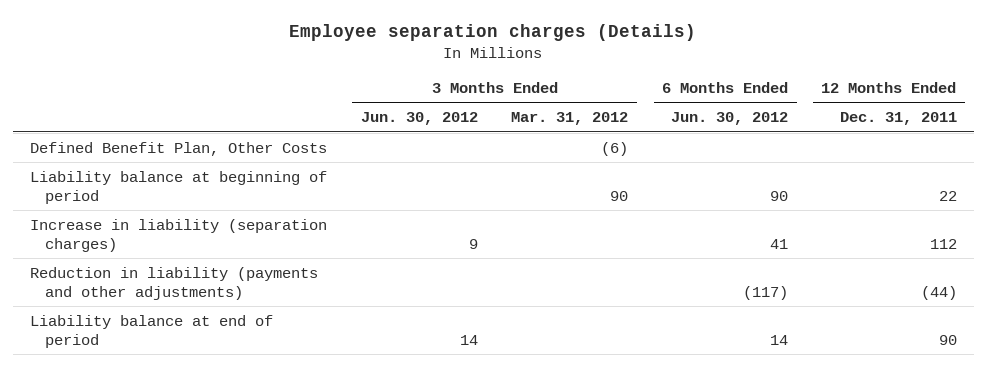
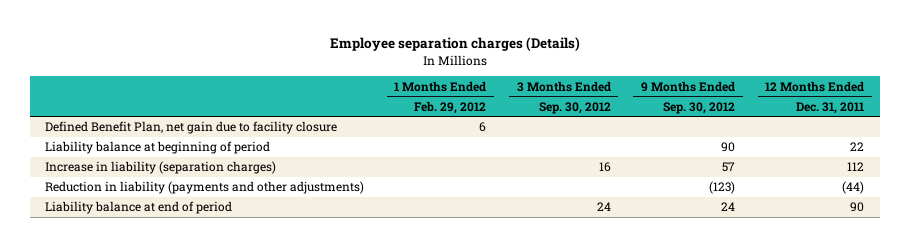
- | 3 Months Ended Jun. 30, 2012 | 3 Months Ended Mar. 31, 2012 | 6 Months Ended Jun. 30, 2012 | 12 Months Ended Dec. 31, 2011
+ | 1 Months Ended Feb. 29, 2012 | 3 Months Ended Sep. 30, 2012 | 9 Months Ended Sep. 30, 2012 | 12 Months Ended Dec. 31, 2011
- Defined Benefit Plan, Other Costs | | (6) | |
+ Defined Benefit Plan, net gain due to facility closure | 6 | | |

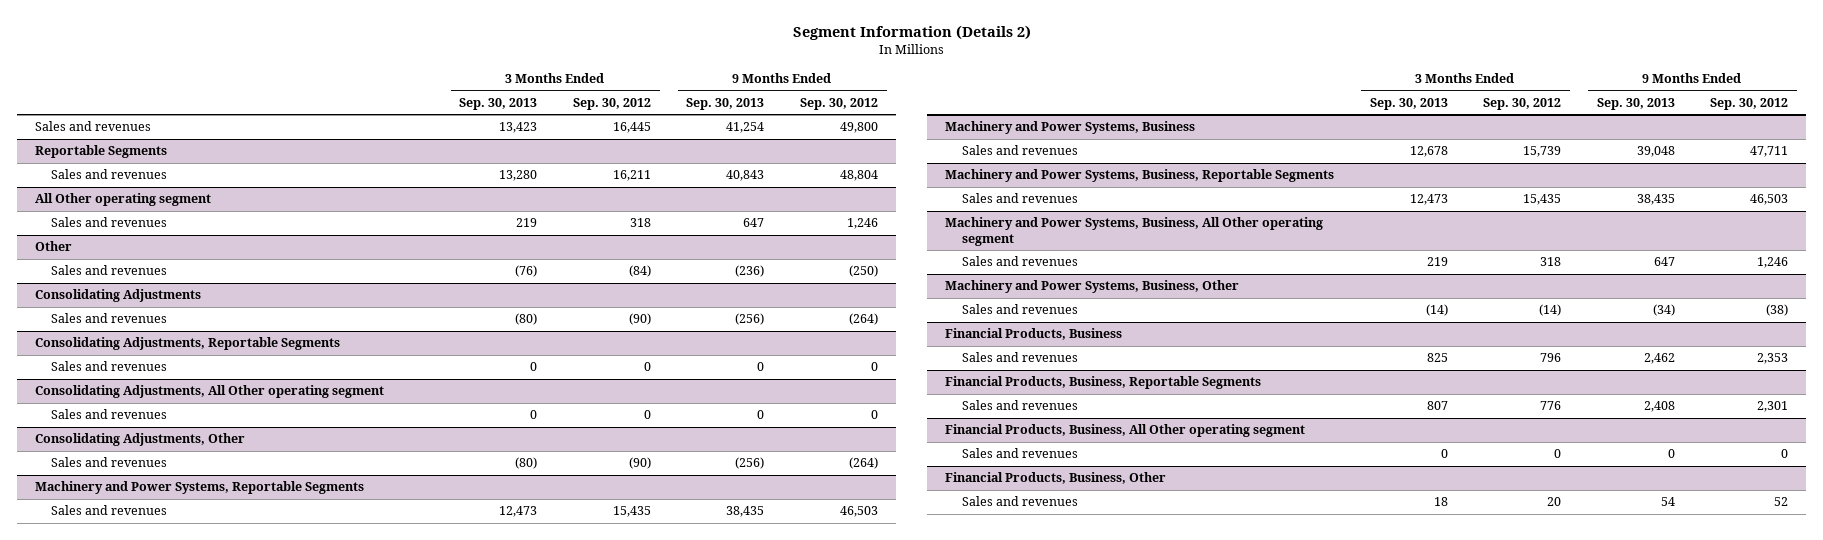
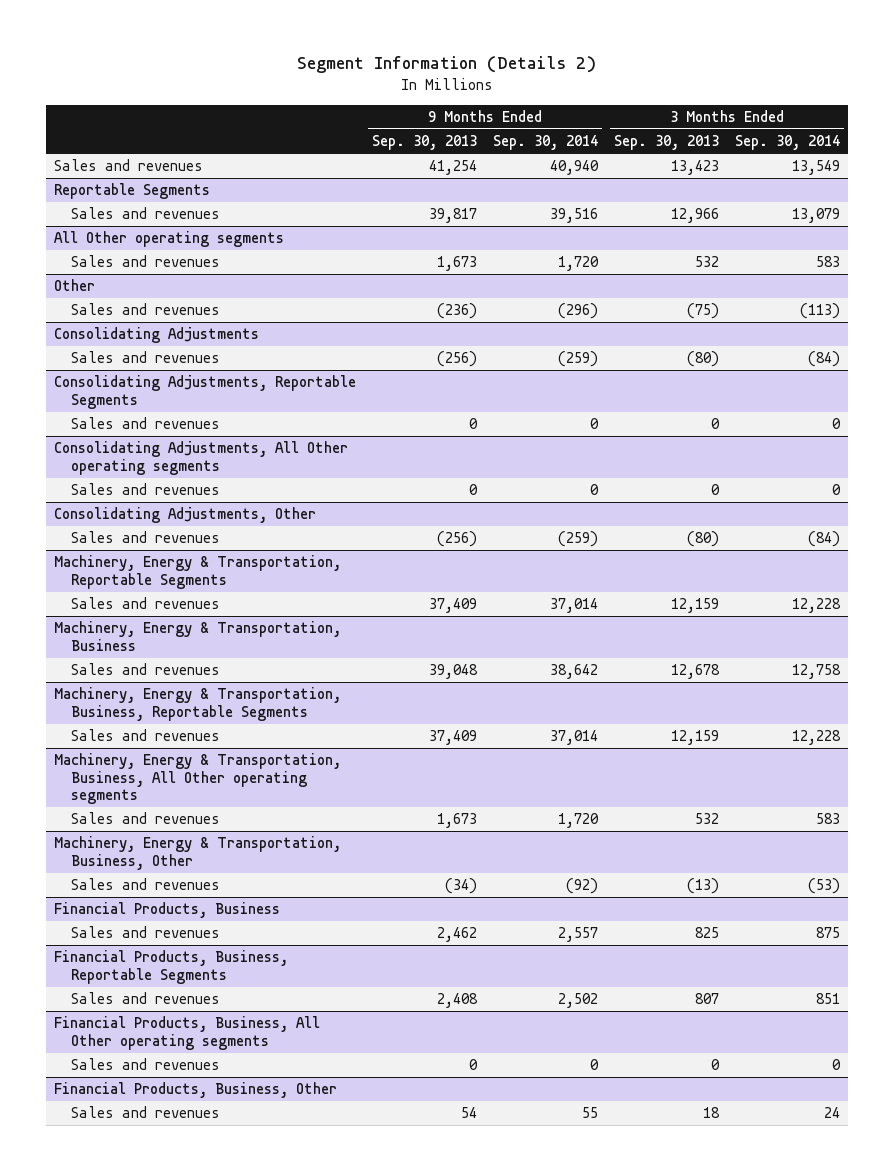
- | 3 Months Ended Sep. 30, 2013 | 3 Months Ended Sep. 30, 2012 | 9 Months Ended Sep. 30, 2013 | 9 Months Ended Sep. 30, 2012
+ | 9 Months Ended Sep. 30, 2013 | 9 Months Ended Sep. 30, 2014 | 3 Months Ended Sep. 30, 2013 | 3 Months Ended Sep. 30, 2014
@ Reportable Segments
- Sales and revenues | 13,280 | 16,211 | 40,843 | 48,804
- All Other operating segment
- Sales and revenues | 219 | 318 | 647 | 1,246
@ Reportable Segments
+ Sales and revenues | 39,817 | 39,516 | 12,966 | 13,079
+ All Other operating segments
+ Sales and revenues | 1,673 | 1,720 | 532 | 583
@ Other
- Sales and revenues | (76) | (84) | (236) | (250)
+ Sales and revenues | (236) | (296) | (75) | (113)
- Consolidating Adjustments, All Other operating segment
+ Consolidating Adjustments, All Other operating segments
- Machinery and Power Systems, Reportable Segments
- Sales and revenues | 12,473 | 15,435 | 38,435 | 46,503
- Machinery and Power Systems, Business
+ Machinery, Energy & Transportation, Reportable Segments
+ Sales and revenues | 37,409 | 37,014 | 12,159 | 12,228
+ Machinery, Energy & Transportation, Business
- Machinery and Power Systems, Business, Reportable Segments
- Sales and revenues | 12,473 | 15,435 | 38,435 | 46,503
- Machinery and Power Systems, Business, All Other operating segment
- Sales and revenues | 219 | 318 | 647 | 1,246
- Machinery and Power Systems, Business, Other
- Sales and revenues | (14) | (14) | (34) | (38)
+ Machinery, Energy & Transportation, Business, Reportable Segments
+ Sales and revenues | 37,409 | 37,014 | 12,159 | 12,228
+ Machinery, Energy & Transportation, Business, All Other operating segments
+ Sales and revenues | 1,673 | 1,720 | 532 | 583
+ Machinery, Energy & Transportation, Business, Other
+ Sales and revenues | (34) | (92) | (13) | (53)
- Financial Products, Business, All Other operating segment
+ Financial Products, Business, All Other operating segments

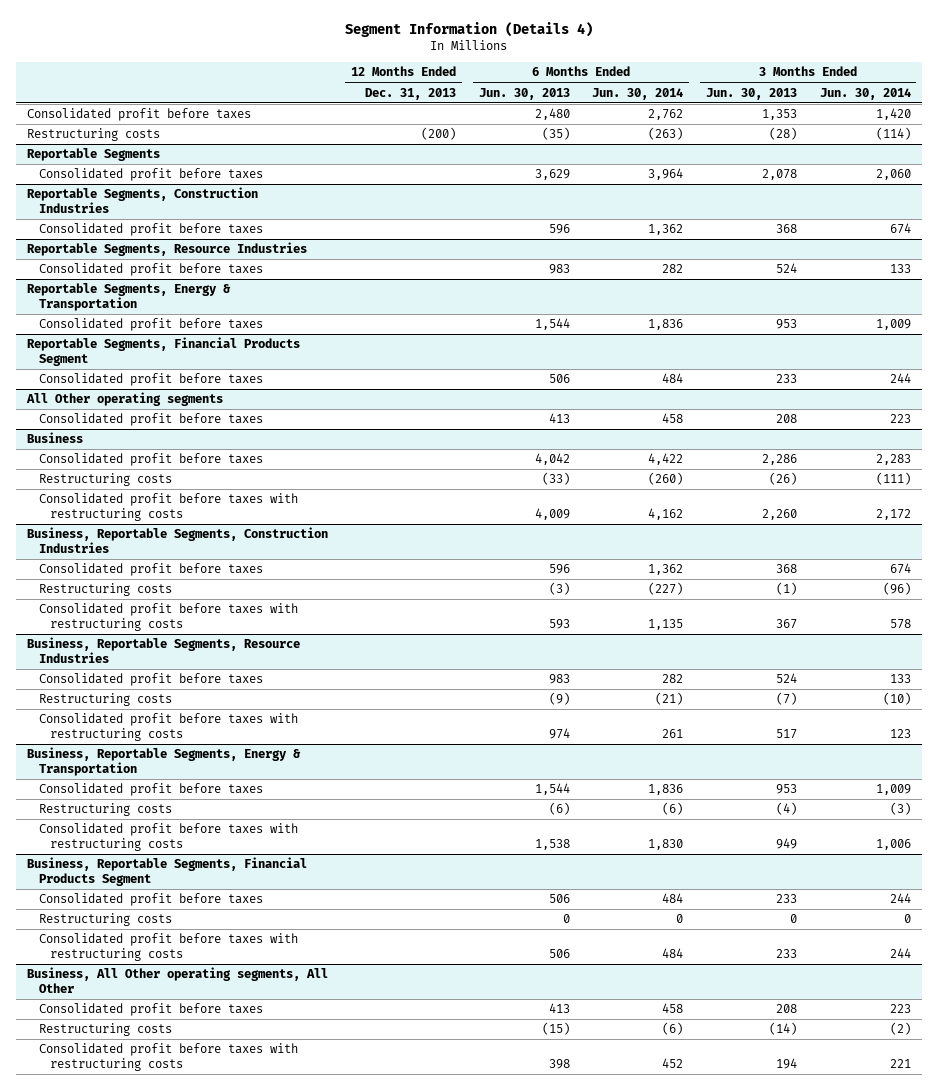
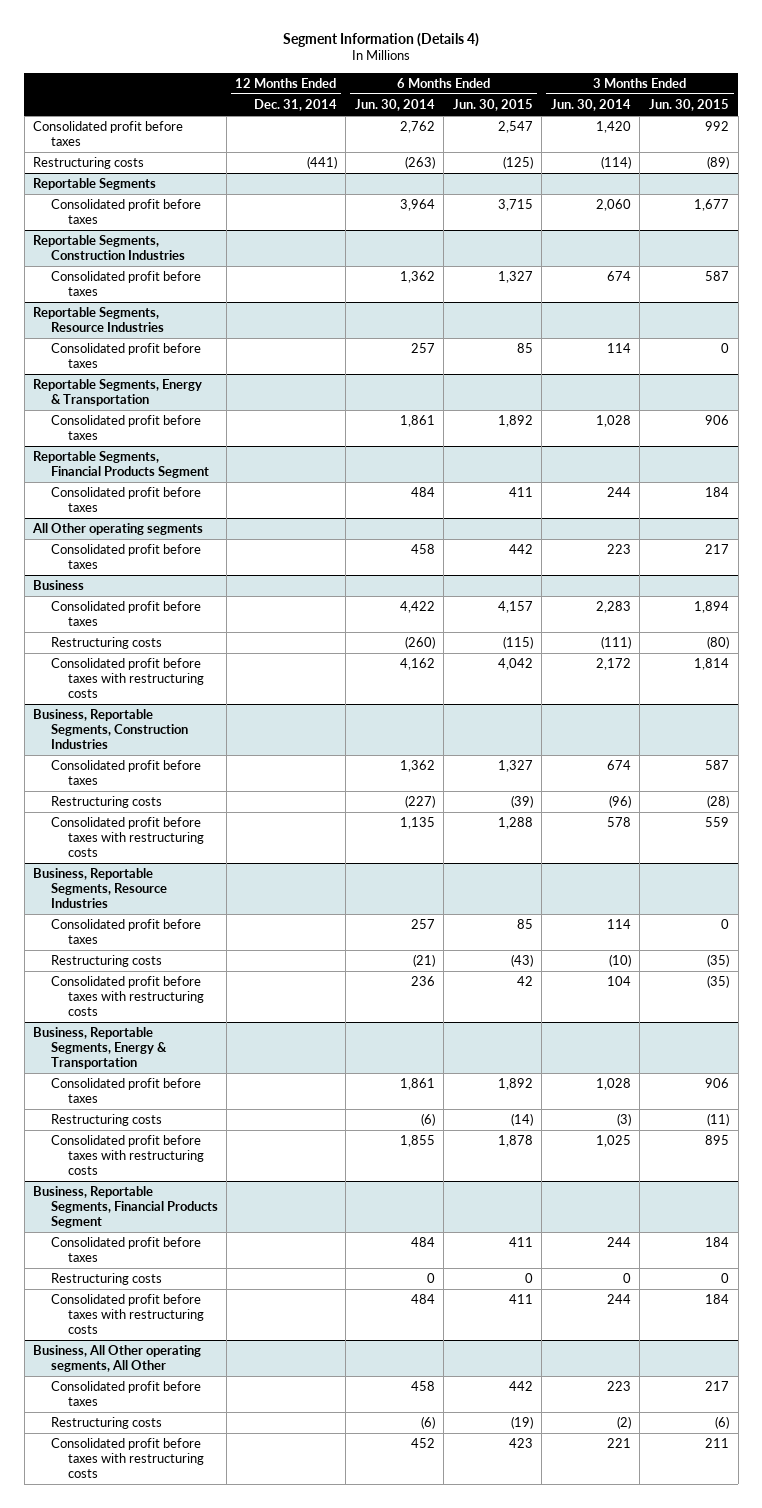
- | 12 Months Ended Dec. 31, 2013 | 6 Months Ended Jun. 30, 2013 | 6 Months Ended Jun. 30, 2014 | 3 Months Ended Jun. 30, 2013 | 3 Months Ended Jun. 30, 2014
+ | 12 Months Ended Dec. 31, 2014 | 6 Months Ended Jun. 30, 2014 | 6 Months Ended Jun. 30, 2015 | 3 Months Ended Jun. 30, 2014 | 3 Months Ended Jun. 30, 2015
@ Reportable Segments, Resource Industries
- Consolidated profit before taxes | | 983 | 282 | 524 | 133
+ Consolidated profit before taxes | | 257 | 85 | 114 | 0
@ Reportable Segments, Energy & Transportation
- Consolidated profit before taxes | | 1,544 | 1,836 | 953 | 1,009
+ Consolidated profit before taxes | | 1,861 | 1,892 | 1,028 | 906
@ Business, Reportable Segments, Resource Industries
- Consolidated profit before taxes | | 983 | 282 | 524 | 133
+ Consolidated profit before taxes | | 257 | 85 | 114 | 0
- Consolidated profit before taxes with restructuring costs | | 974 | 261 | 517 | 123
+ Consolidated profit before taxes with restructuring costs | | 236 | 42 | 104 | (35)
@ Business, Reportable Segments, Energy & Transportation
- Consolidated profit before taxes | | 1,544 | 1,836 | 953 | 1,009
+ Consolidated profit before taxes | | 1,861 | 1,892 | 1,028 | 906
- Consolidated profit before taxes with restructuring costs | | 1,538 | 1,830 | 949 | 1,006
+ Consolidated profit before taxes with restructuring costs | | 1,855 | 1,878 | 1,025 | 895

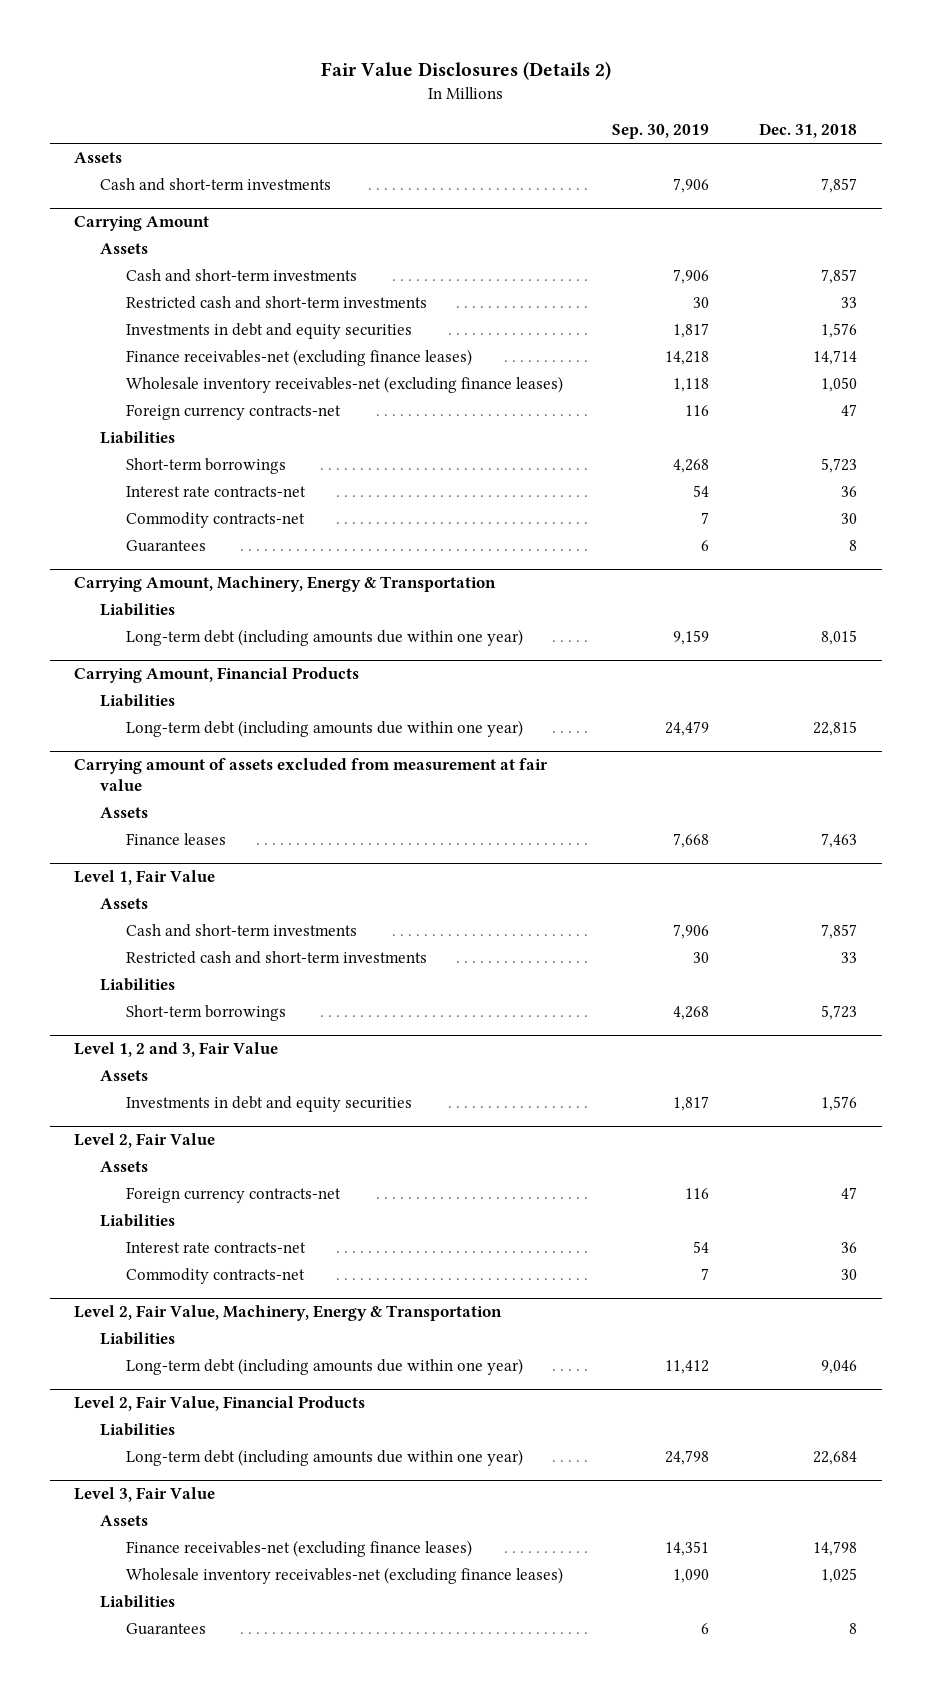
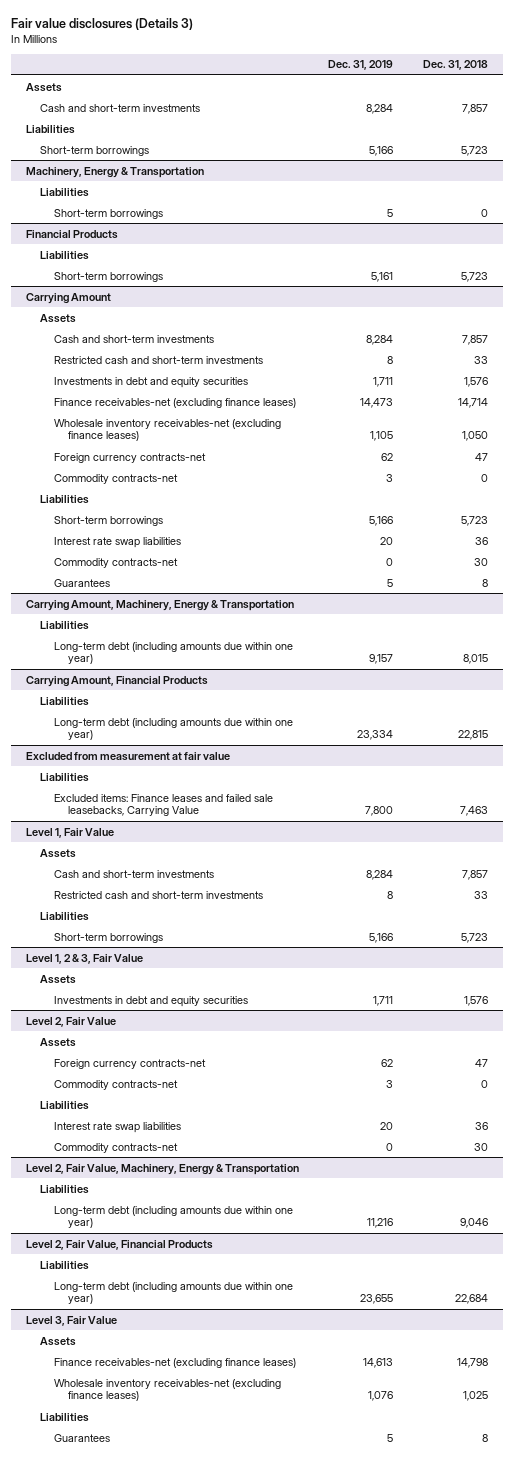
- Fair Value Disclosures (Details 2)
+ Fair value disclosures (Details 3)
- | Sep. 30, 2019 | Dec. 31, 2018
+ | Dec. 31, 2019 | Dec. 31, 2018
+ Liabilities
+ Short-term borrowings | 5,166 | 5,723
+ Machinery, Energy & Transportation
+ Liabilities
+ Short-term borrowings | 5 | 0
+ Financial Products
+ Liabilities
+ Short-term borrowings | 5,161 | 5,723
@ Carrying Amount
+ Commodity contracts-net | 3 | 0
- Interest rate contracts-net | 54 | 36
+ Interest rate swap liabilities | 20 | 36
- Carrying amount of assets excluded from measurement at fair value
- Assets
- Finance leases | 7,668 | 7,463
+ Excluded from measurement at fair value
+ Liabilities
+ Excluded items: Finance leases and failed sale leasebacks, Carrying Value | 7,800 | 7,463
- Level 1, 2 and 3, Fair Value
+ Level 1, 2 & 3, Fair Value
@ Level 2, Fair Value
+ Commodity contracts-net | 3 | 0
- Interest rate contracts-net | 54 | 36
+ Interest rate swap liabilities | 20 | 36

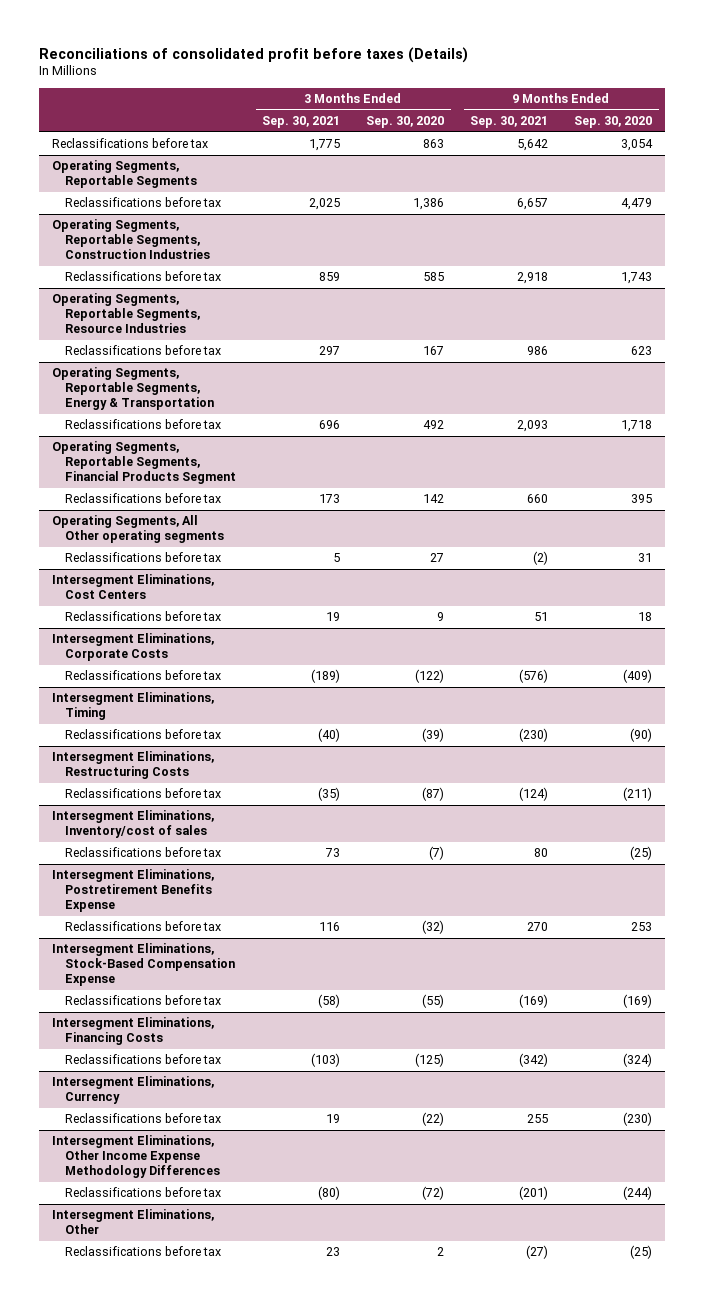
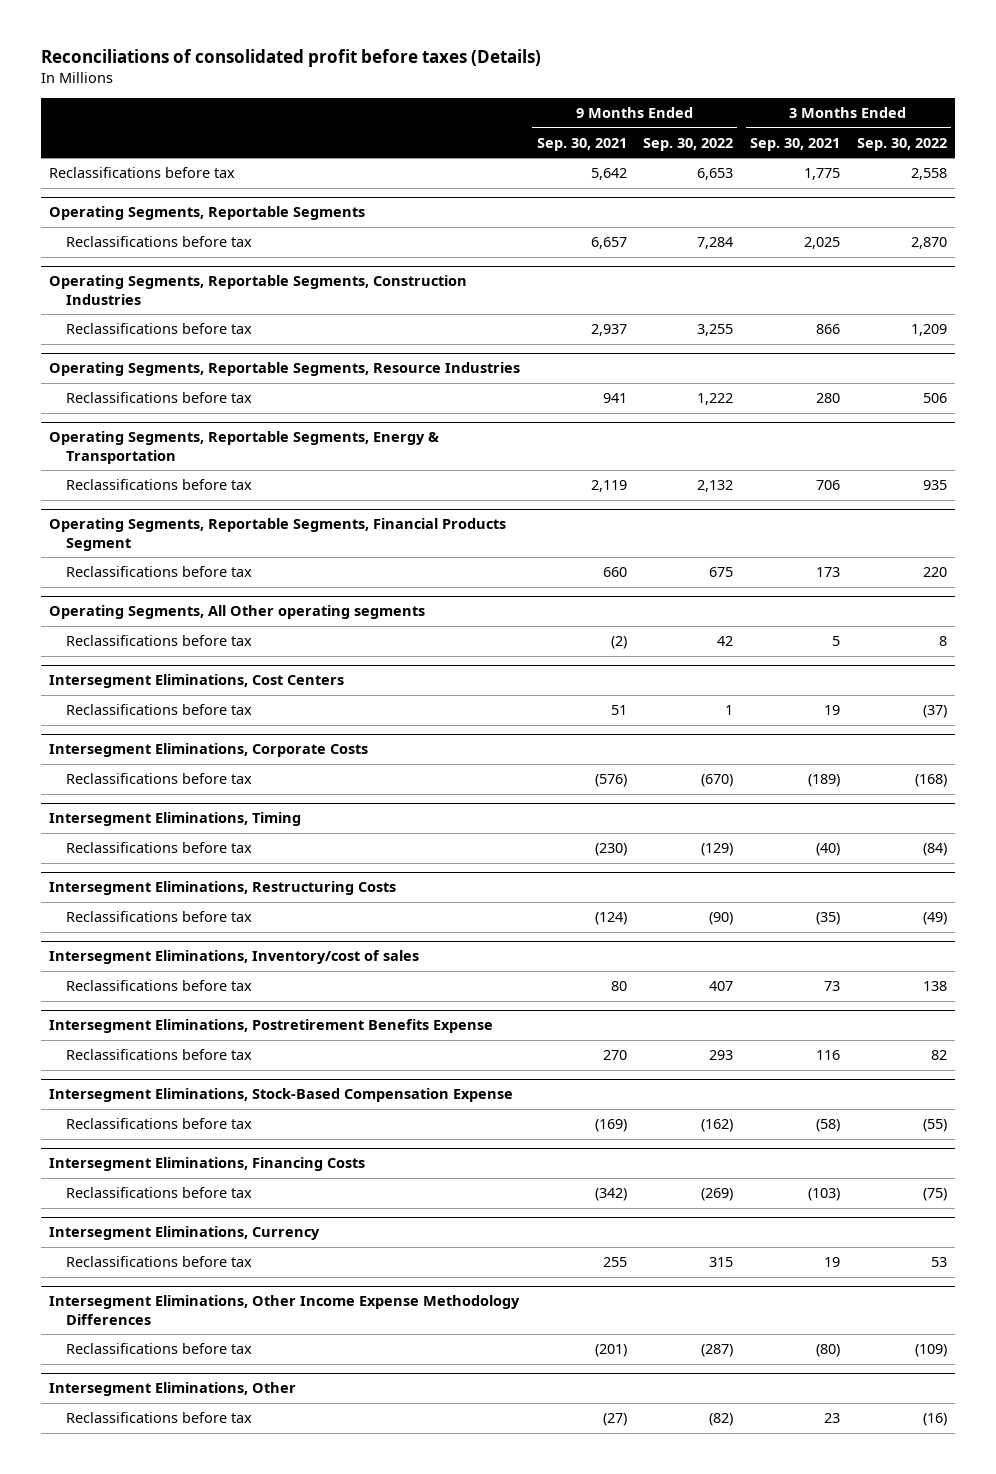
- | 3 Months Ended Sep. 30, 2021 | 3 Months Ended Sep. 30, 2020 | 9 Months Ended Sep. 30, 2021 | 9 Months Ended Sep. 30, 2020
+ | 9 Months Ended Sep. 30, 2021 | 9 Months Ended Sep. 30, 2022 | 3 Months Ended Sep. 30, 2021 | 3 Months Ended Sep. 30, 2022
@ Operating Segments, Reportable Segments, Construction Industries
- Reclassifications before tax | 859 | 585 | 2,918 | 1,743
+ Reclassifications before tax | 2,937 | 3,255 | 866 | 1,209
@ Operating Segments, Reportable Segments, Resource Industries
- Reclassifications before tax | 297 | 167 | 986 | 623
+ Reclassifications before tax | 941 | 1,222 | 280 | 506
@ Operating Segments, Reportable Segments, Energy & Transportation
- Reclassifications before tax | 696 | 492 | 2,093 | 1,718
+ Reclassifications before tax | 2,119 | 2,132 | 706 | 935

